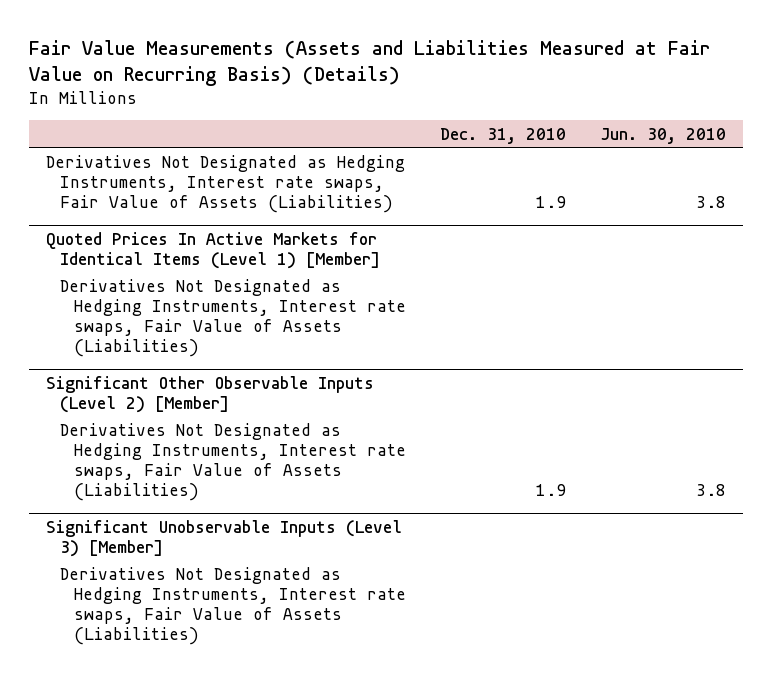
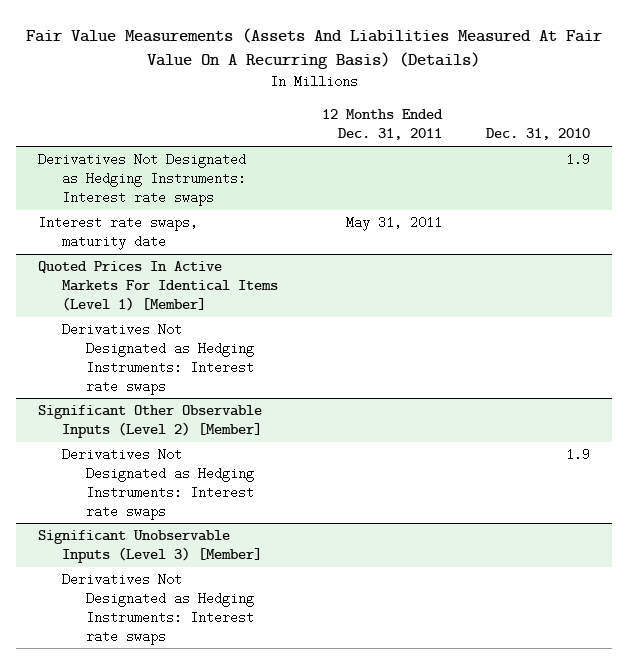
- Fair Value Measurements (Assets and Liabilities Measured at Fair Value on Recurring Basis) (Details)
+ Fair Value Measurements (Assets And Liabilities Measured At Fair Value On A Recurring Basis) (Details)
- | Dec. 31, 2010 | Jun. 30, 2010
+ | 12 Months Ended Dec. 31, 2011 | Dec. 31, 2010
- Derivatives Not Designated as Hedging Instruments, Interest rate swaps, Fair Value of Assets (Liabilities) | 1.9 | 3.8
- Quoted Prices In Active Markets for Identical Items (Level 1) [Member]
- Derivatives Not Designated as Hedging Instruments, Interest rate swaps, Fair Value of Assets (Liabilities)
+ Derivatives Not Designated as Hedging Instruments: Interest rate swaps | | 1.9
+ Interest rate swaps, maturity date | May 31, 2011 |
+ Quoted Prices In Active Markets For Identical Items (Level 1) [Member]
+ Derivatives Not Designated as Hedging Instruments: Interest rate swaps
@ Significant Other Observable Inputs (Level 2) [Member]
- Derivatives Not Designated as Hedging Instruments, Interest rate swaps, Fair Value of Assets (Liabilities) | 1.9 | 3.8
+ Derivatives Not Designated as Hedging Instruments: Interest rate swaps | | 1.9
@ Significant Unobservable Inputs (Level 3) [Member]
- Derivatives Not Designated as Hedging Instruments, Interest rate swaps, Fair Value of Assets (Liabilities)
+ Derivatives Not Designated as Hedging Instruments: Interest rate swaps

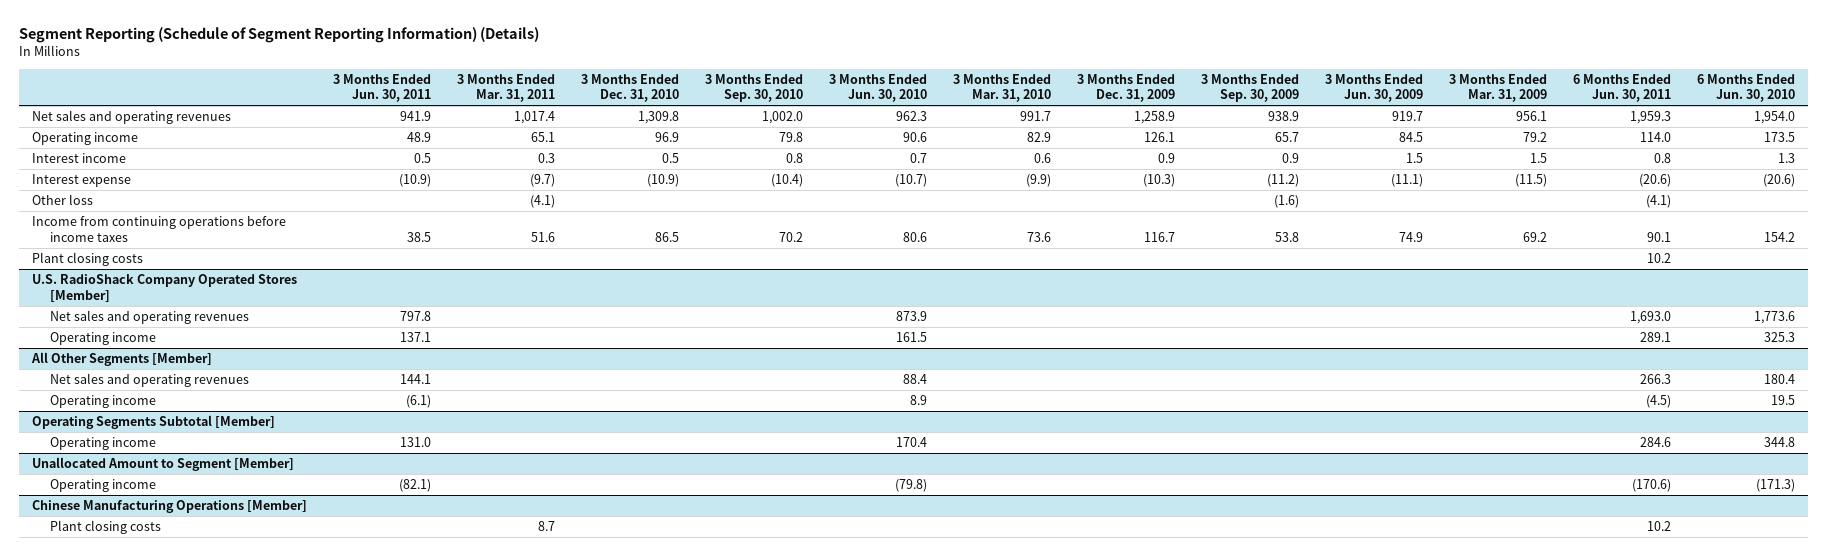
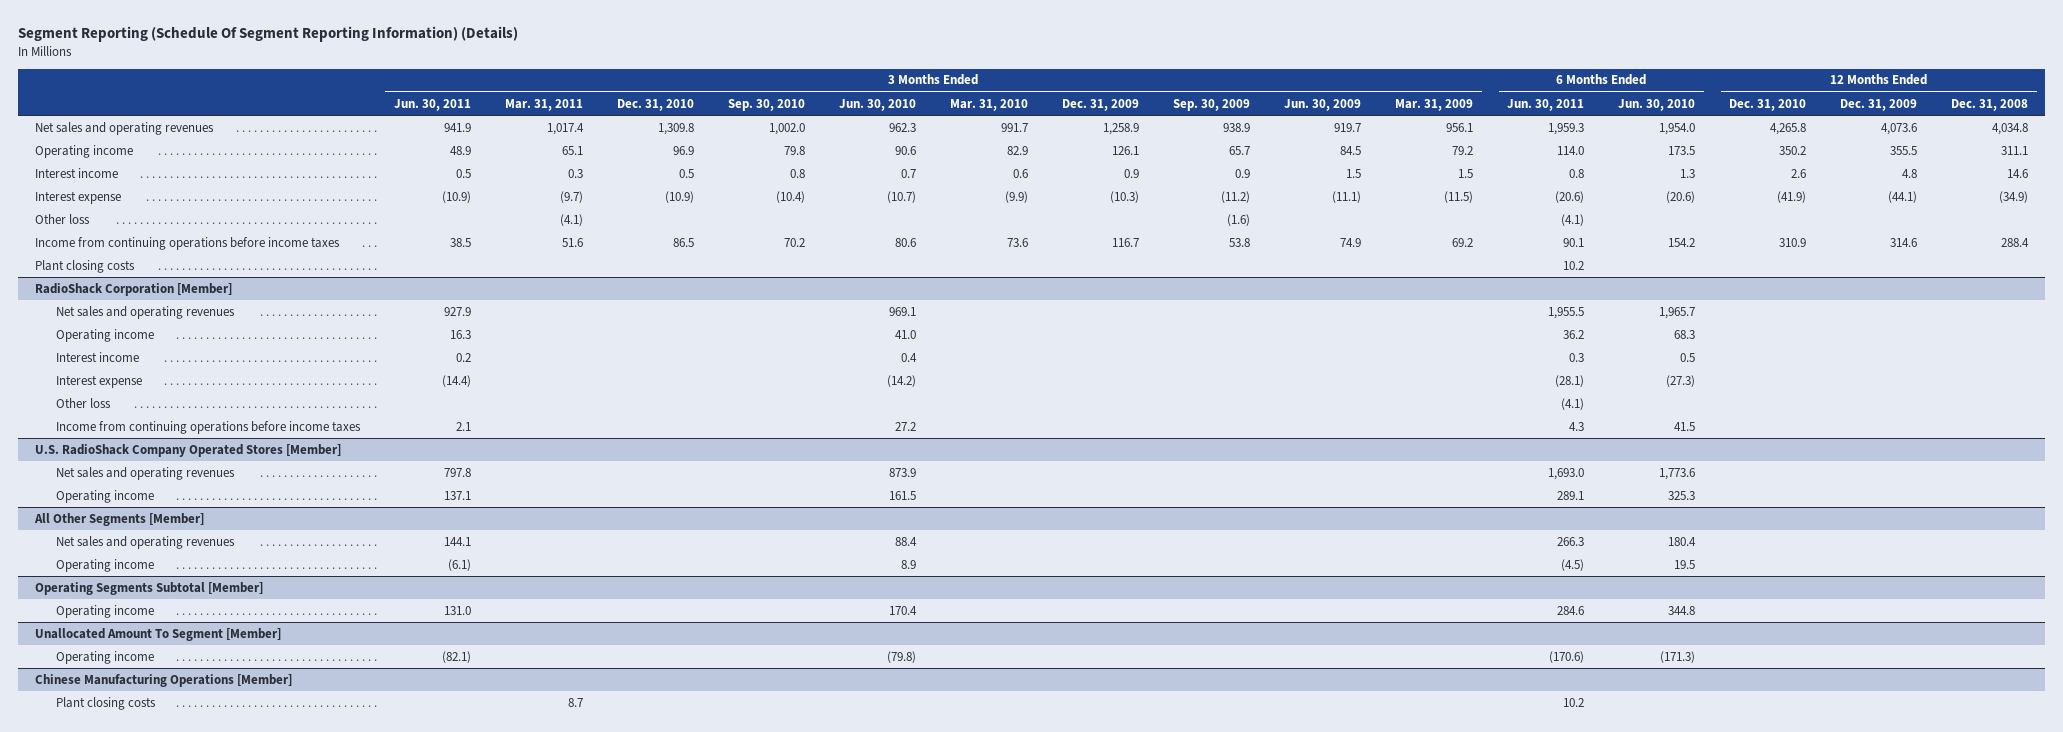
- Segment Reporting (Schedule of Segment Reporting Information) (Details)
+ Segment Reporting (Schedule Of Segment Reporting Information) (Details)
- | 3 Months Ended Jun. 30, 2011 | 3 Months Ended Mar. 31, 2011 | 3 Months Ended Dec. 31, 2010 | 3 Months Ended Sep. 30, 2010 | 3 Months Ended Jun. 30, 2010 | 3 Months Ended Mar. 31, 2010 | 3 Months Ended Dec. 31, 2009 | 3 Months Ended Sep. 30, 2009 | 3 Months Ended Jun. 30, 2009 | 3 Months Ended Mar. 31, 2009 | 6 Months Ended Jun. 30, 2011 | 6 Months Ended Jun. 30, 2010
+ | 3 Months Ended Jun. 30, 2011 | 3 Months Ended Mar. 31, 2011 | 3 Months Ended Dec. 31, 2010 | 3 Months Ended Sep. 30, 2010 | 3 Months Ended Jun. 30, 2010 | 3 Months Ended Mar. 31, 2010 | 3 Months Ended Dec. 31, 2009 | 3 Months Ended Sep. 30, 2009 | 3 Months Ended Jun. 30, 2009 | 3 Months Ended Mar. 31, 2009 | 6 Months Ended Jun. 30, 2011 | 6 Months Ended Jun. 30, 2010 | 12 Months Ended Dec. 31, 2010 | 12 Months Ended Dec. 31, 2009 | 12 Months Ended Dec. 31, 2008
+ RadioShack Corporation [Member]
+ Net sales and operating revenues | 927.9 | | | | 969.1 | | | | | | 1,955.5 | 1,965.7 | | |
+ Operating income | 16.3 | | | | 41.0 | | | | | | 36.2 | 68.3 | | |
+ Interest income | 0.2 | | | | 0.4 | | | | | | 0.3 | 0.5 | | |
+ Interest expense | (14.4) | | | | (14.2) | | | | | | (28.1) | (27.3) | | |
+ Other loss | | | | | | | | | | | (4.1) | | | |
+ Income from continuing operations before income taxes | 2.1 | | | | 27.2 | | | | | | 4.3 | 41.5 | | |
- Unallocated Amount to Segment [Member]
+ Unallocated Amount To Segment [Member]

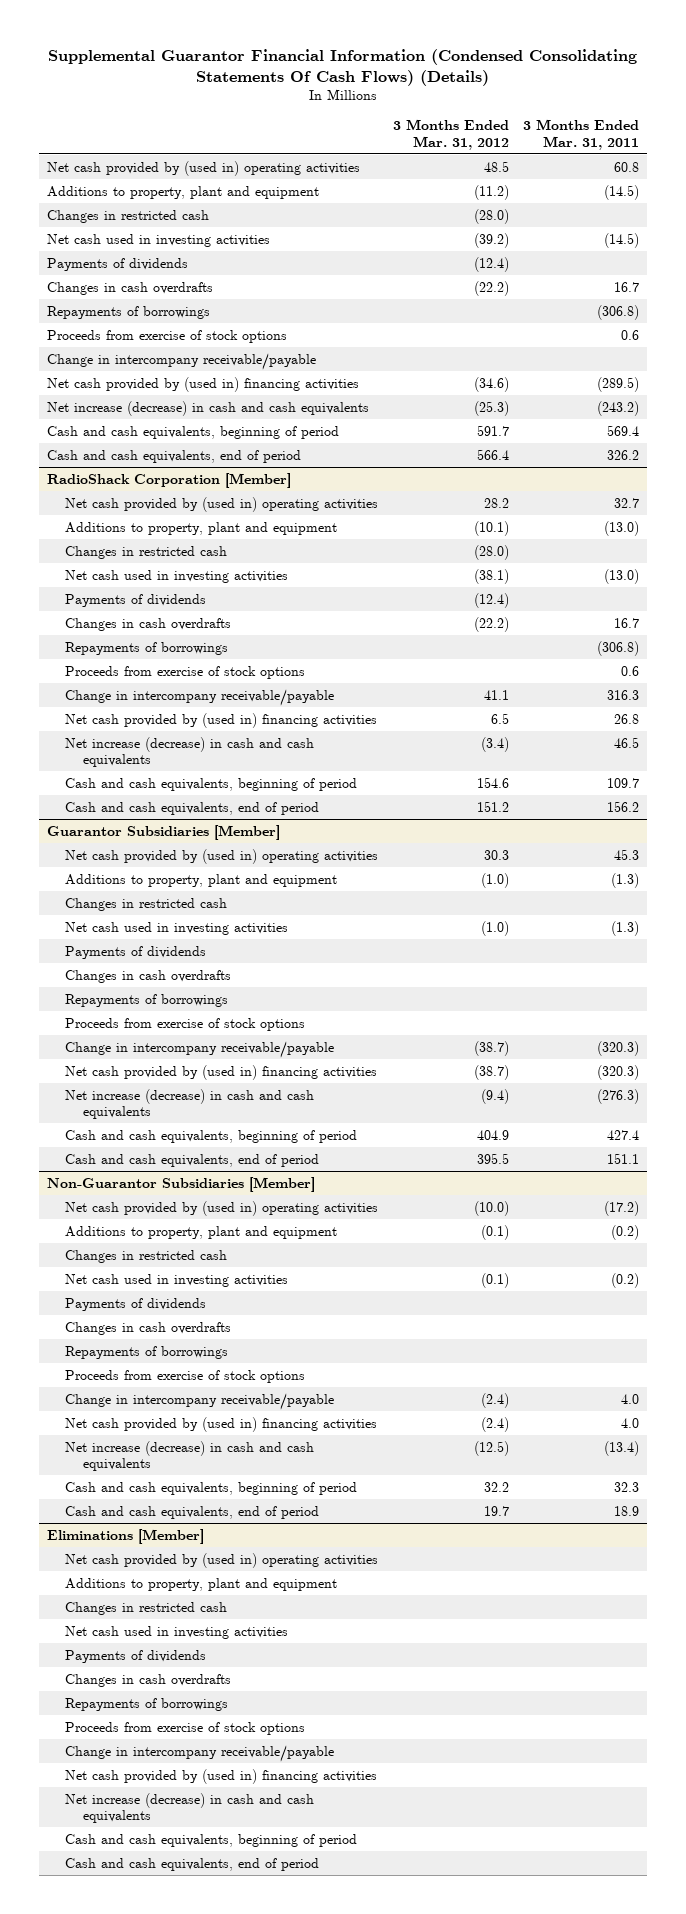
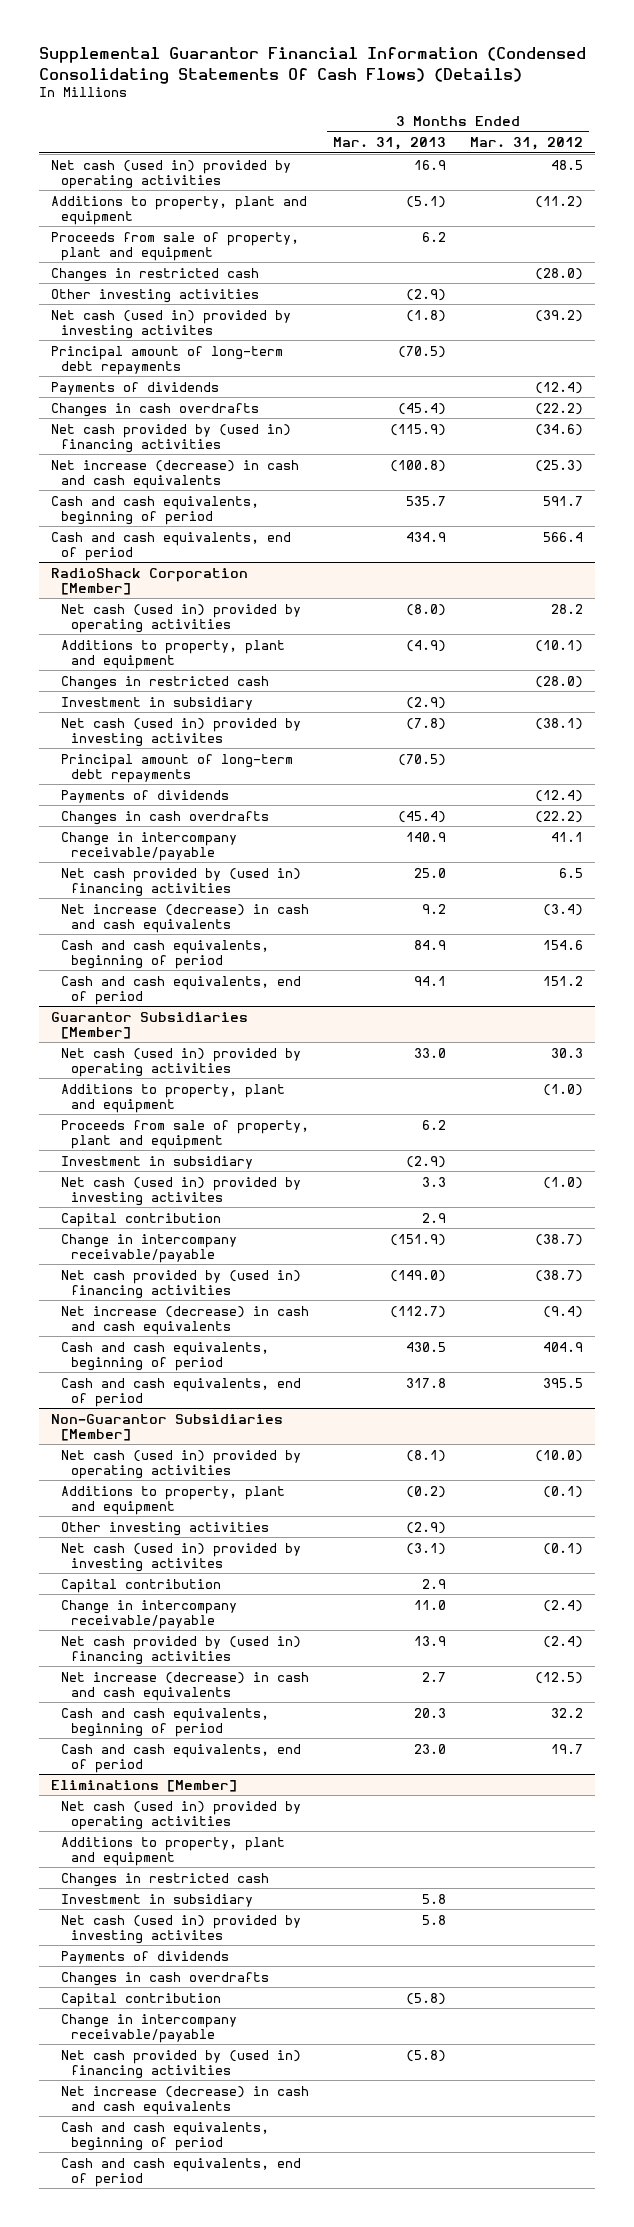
- | 3 Months Ended Mar. 31, 2012 | 3 Months Ended Mar. 31, 2011
+ | 3 Months Ended Mar. 31, 2013 | 3 Months Ended Mar. 31, 2012
- Net cash provided by (used in) operating activities | 48.5 | 60.8
+ Net cash (used in) provided by operating activities | 16.9 | 48.5
+ Proceeds from sale of property, plant and equipment | 6.2 |
- Net cash used in investing activities | (39.2) | (14.5)
+ Other investing activities | (2.9) |
+ Net cash (used in) provided by investing activites | (1.8) | (39.2)
+ Principal amount of long-term debt repayments | (70.5) |
- Repayments of borrowings | | (306.8)
- Proceeds from exercise of stock options | | 0.6
- Change in intercompany receivable/payable
@ RadioShack Corporation [Member]
- Net cash provided by (used in) operating activities | 28.2 | 32.7
+ Net cash (used in) provided by operating activities | (8.0) | 28.2
- Net cash used in investing activities | (38.1) | (13.0)
+ Investment in subsidiary | (2.9) |
+ Net cash (used in) provided by investing activites | (7.8) | (38.1)
+ Principal amount of long-term debt repayments | (70.5) |
- Repayments of borrowings | | (306.8)
- Proceeds from exercise of stock options | | 0.6
@ Guarantor Subsidiaries [Member]
- Net cash provided by (used in) operating activities | 30.3 | 45.3
+ Net cash (used in) provided by operating activities | 33.0 | 30.3
- Changes in restricted cash
- Net cash used in investing activities | (1.0) | (1.3)
- Payments of dividends
- Changes in cash overdrafts
- Repayments of borrowings
- Proceeds from exercise of stock options
+ Proceeds from sale of property, plant and equipment | 6.2 |
+ Investment in subsidiary | (2.9) |
+ Net cash (used in) provided by investing activites | 3.3 | (1.0)
+ Capital contribution | 2.9 |
@ Non-Guarantor Subsidiaries [Member]
- Net cash provided by (used in) operating activities | (10.0) | (17.2)
+ Net cash (used in) provided by operating activities | (8.1) | (10.0)
- Changes in restricted cash
- Net cash used in investing activities | (0.1) | (0.2)
- Payments of dividends
- Changes in cash overdrafts
- Repayments of borrowings
- Proceeds from exercise of stock options
+ Other investing activities | (2.9) |
+ Net cash (used in) provided by investing activites | (3.1) | (0.1)
+ Capital contribution | 2.9 |
@ Eliminations [Member]
- Net cash provided by (used in) operating activities
+ Net cash (used in) provided by operating activities
- Net cash used in investing activities
+ Investment in subsidiary | 5.8 |
+ Net cash (used in) provided by investing activites | 5.8 |
- Repayments of borrowings
- Proceeds from exercise of stock options
+ Capital contribution | (5.8) |

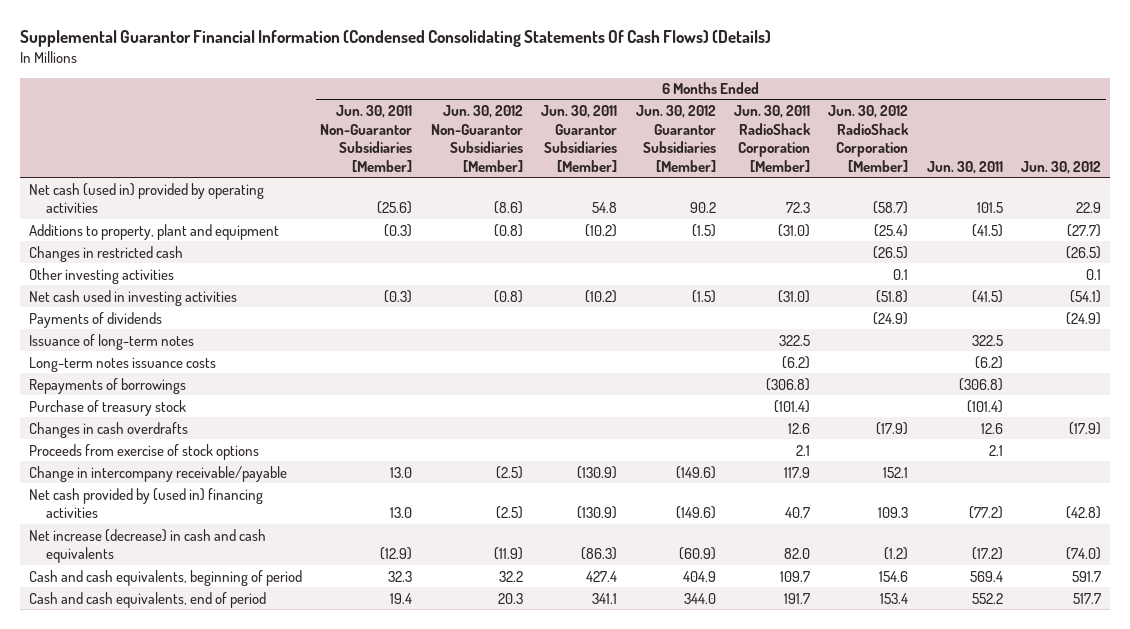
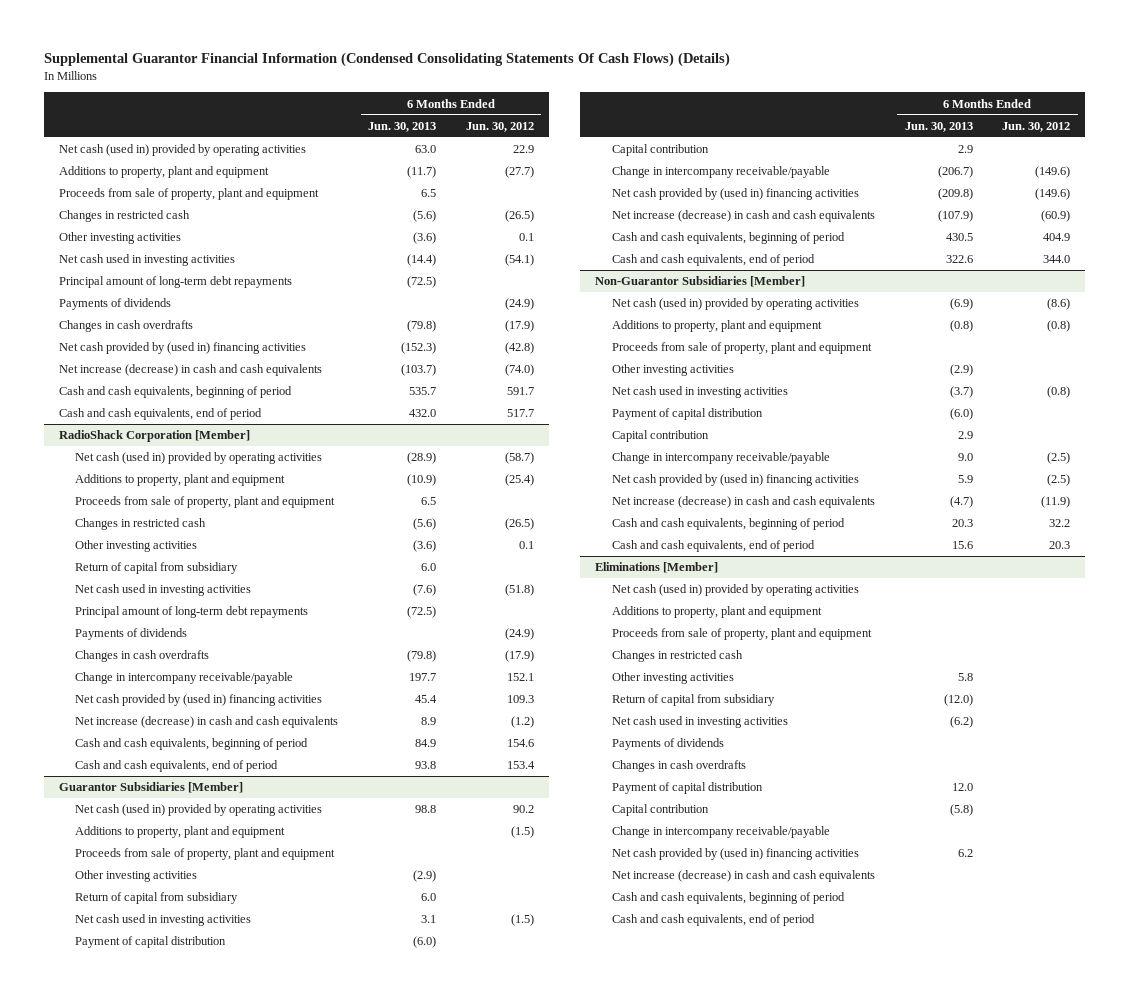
- | 6 Months Ended Jun. 30, 2011 Non-Guarantor Subsidiaries [Member] | 6 Months Ended Jun. 30, 2012 Non-Guarantor Subsidiaries [Member] | 6 Months Ended Jun. 30, 2011 Guarantor Subsidiaries [Member] | 6 Months Ended Jun. 30, 2012 Guarantor Subsidiaries [Member] | 6 Months Ended Jun. 30, 2011 RadioShack Corporation [Member] | 6 Months Ended Jun. 30, 2012 RadioShack Corporation [Member] | 6 Months Ended Jun. 30, 2011 | 6 Months Ended Jun. 30, 2012
+ | 6 Months Ended Jun. 30, 2013 | 6 Months Ended Jun. 30, 2012
+ Proceeds from sale of property, plant and equipment | 6.5 |
+ Principal amount of long-term debt repayments | (72.5) |
- Issuance of long-term notes | | | | | 322.5 | | 322.5 |
- Long-term notes issuance costs | | | | | (6.2) | | (6.2) |
- Repayments of borrowings | | | | | (306.8) | | (306.8) |
- Purchase of treasury stock | | | | | (101.4) | | (101.4) |
- Proceeds from exercise of stock options | | | | | 2.1 | | 2.1 |
- Change in intercompany receivable/payable | 13.0 | (2.5) | (130.9) | (149.6) | 117.9 | 152.1 | |
+ RadioShack Corporation [Member]
+ Net cash (used in) provided by operating activities | (28.9) | (58.7)
+ Additions to property, plant and equipment | (10.9) | (25.4)
+ Proceeds from sale of property, plant and equipment | 6.5 |
+ Changes in restricted cash | (5.6) | (26.5)
+ Other investing activities | (3.6) | 0.1
+ Return of capital from subsidiary | 6.0 |
+ Net cash used in investing activities | (7.6) | (51.8)
+ Principal amount of long-term debt repayments | (72.5) |
+ Payments of dividends | | (24.9)
+ Changes in cash overdrafts | (79.8) | (17.9)
+ Change in intercompany receivable/payable | 197.7 | 152.1
+ Net cash provided by (used in) financing activities | 45.4 | 109.3
+ Net increase (decrease) in cash and cash equivalents | 8.9 | (1.2)
+ Cash and cash equivalents, beginning of period | 84.9 | 154.6
+ Cash and cash equivalents, end of period | 93.8 | 153.4
+ Guarantor Subsidiaries [Member]
+ Net cash (used in) provided by operating activities | 98.8 | 90.2
+ Additions to property, plant and equipment | | (1.5)
+ Proceeds from sale of property, plant and equipment
+ Other investing activities | (2.9) |
+ Return of capital from subsidiary | 6.0 |
+ Net cash used in investing activities | 3.1 | (1.5)
+ Payment of capital distribution | (6.0) |
+ Capital contribution | 2.9 |
+ Change in intercompany receivable/payable | (206.7) | (149.6)
+ Net cash provided by (used in) financing activities | (209.8) | (149.6)
+ Net increase (decrease) in cash and cash equivalents | (107.9) | (60.9)
+ Cash and cash equivalents, beginning of period | 430.5 | 404.9
+ Cash and cash equivalents, end of period | 322.6 | 344.0
+ Non-Guarantor Subsidiaries [Member]
+ Net cash (used in) provided by operating activities | (6.9) | (8.6)
+ Additions to property, plant and equipment | (0.8) | (0.8)
+ Proceeds from sale of property, plant and equipment
+ Other investing activities | (2.9) |
+ Net cash used in investing activities | (3.7) | (0.8)
+ Payment of capital distribution | (6.0) |
+ Capital contribution | 2.9 |
+ Change in intercompany receivable/payable | 9.0 | (2.5)
+ Net cash provided by (used in) financing activities | 5.9 | (2.5)
+ Net increase (decrease) in cash and cash equivalents | (4.7) | (11.9)
+ Cash and cash equivalents, beginning of period | 20.3 | 32.2
+ Cash and cash equivalents, end of period | 15.6 | 20.3
+ Eliminations [Member]
+ Net cash (used in) provided by operating activities
+ Additions to property, plant and equipment
+ Proceeds from sale of property, plant and equipment
+ Changes in restricted cash
+ Other investing activities | 5.8 |
+ Return of capital from subsidiary | (12.0) |
+ Net cash used in investing activities | (6.2) |
+ Payments of dividends
+ Changes in cash overdrafts
+ Payment of capital distribution | 12.0 |
+ Capital contribution | (5.8) |
+ Change in intercompany receivable/payable
+ Net cash provided by (used in) financing activities | 6.2 |
+ Net increase (decrease) in cash and cash equivalents
+ Cash and cash equivalents, beginning of period
+ Cash and cash equivalents, end of period

